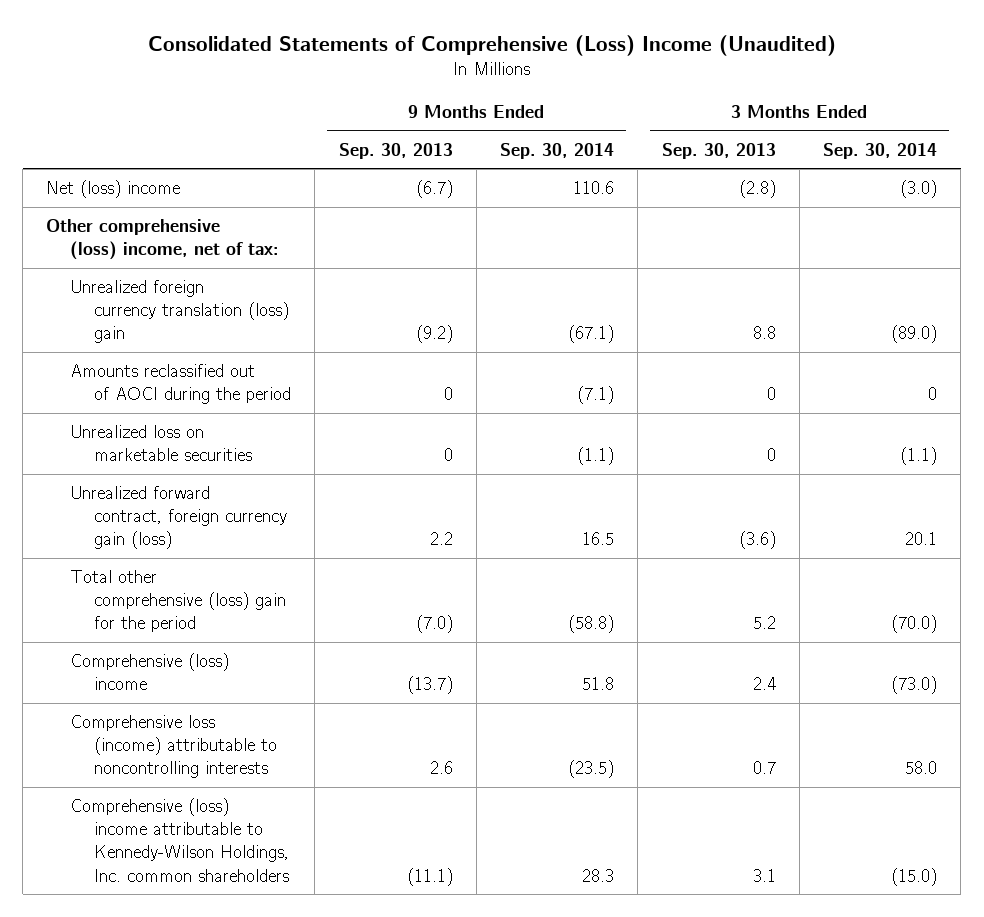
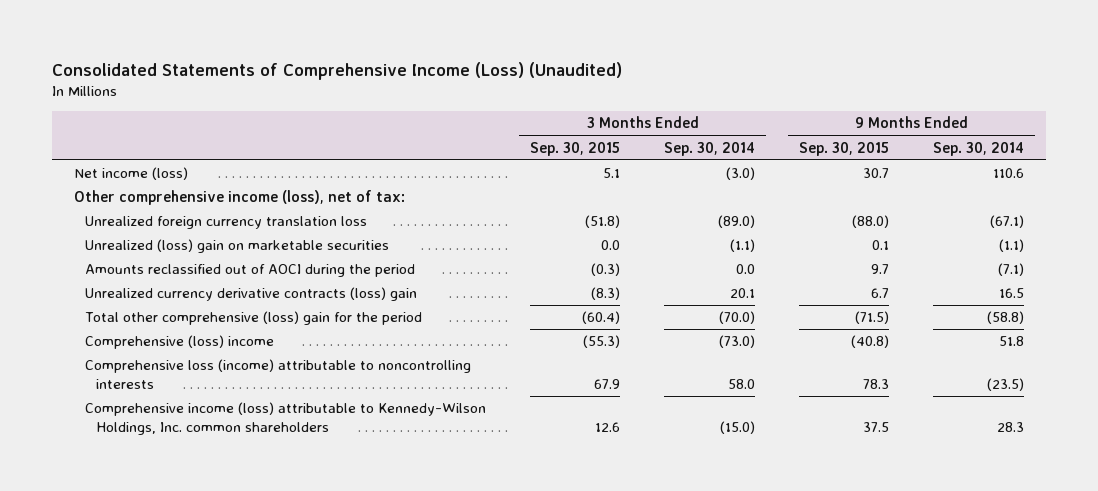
- Consolidated Statements of Comprehensive (Loss) Income (Unaudited)
+ Consolidated Statements of Comprehensive Income (Loss) (Unaudited)
- | 9 Months Ended Sep. 30, 2013 | 9 Months Ended Sep. 30, 2014 | 3 Months Ended Sep. 30, 2013 | 3 Months Ended Sep. 30, 2014
+ | 3 Months Ended Sep. 30, 2015 | 3 Months Ended Sep. 30, 2014 | 9 Months Ended Sep. 30, 2015 | 9 Months Ended Sep. 30, 2014
- Net (loss) income | (6.7) | 110.6 | (2.8) | (3.0)
- Other comprehensive (loss) income, net of tax:
- Unrealized foreign currency translation (loss) gain | (9.2) | (67.1) | 8.8 | (89.0)
- Amounts reclassified out of AOCI during the period | 0 | (7.1) | 0 | 0
- Unrealized loss on marketable securities | 0 | (1.1) | 0 | (1.1)
- Unrealized forward contract, foreign currency gain (loss) | 2.2 | 16.5 | (3.6) | 20.1
+ Net income (loss) | 5.1 | (3.0) | 30.7 | 110.6
+ Other comprehensive income (loss), net of tax:
+ Unrealized foreign currency translation loss | (51.8) | (89.0) | (88.0) | (67.1)
+ Unrealized (loss) gain on marketable securities | 0.0 | (1.1) | 0.1 | (1.1)
+ Amounts reclassified out of AOCI during the period | (0.3) | 0.0 | 9.7 | (7.1)
+ Unrealized currency derivative contracts (loss) gain | (8.3) | 20.1 | 6.7 | 16.5
- Comprehensive (loss) income attributable to Kennedy-Wilson Holdings, Inc. common shareholders | (11.1) | 28.3 | 3.1 | (15.0)
+ Comprehensive income (loss) attributable to Kennedy-Wilson Holdings, Inc. common shareholders | 12.6 | (15.0) | 37.5 | 28.3

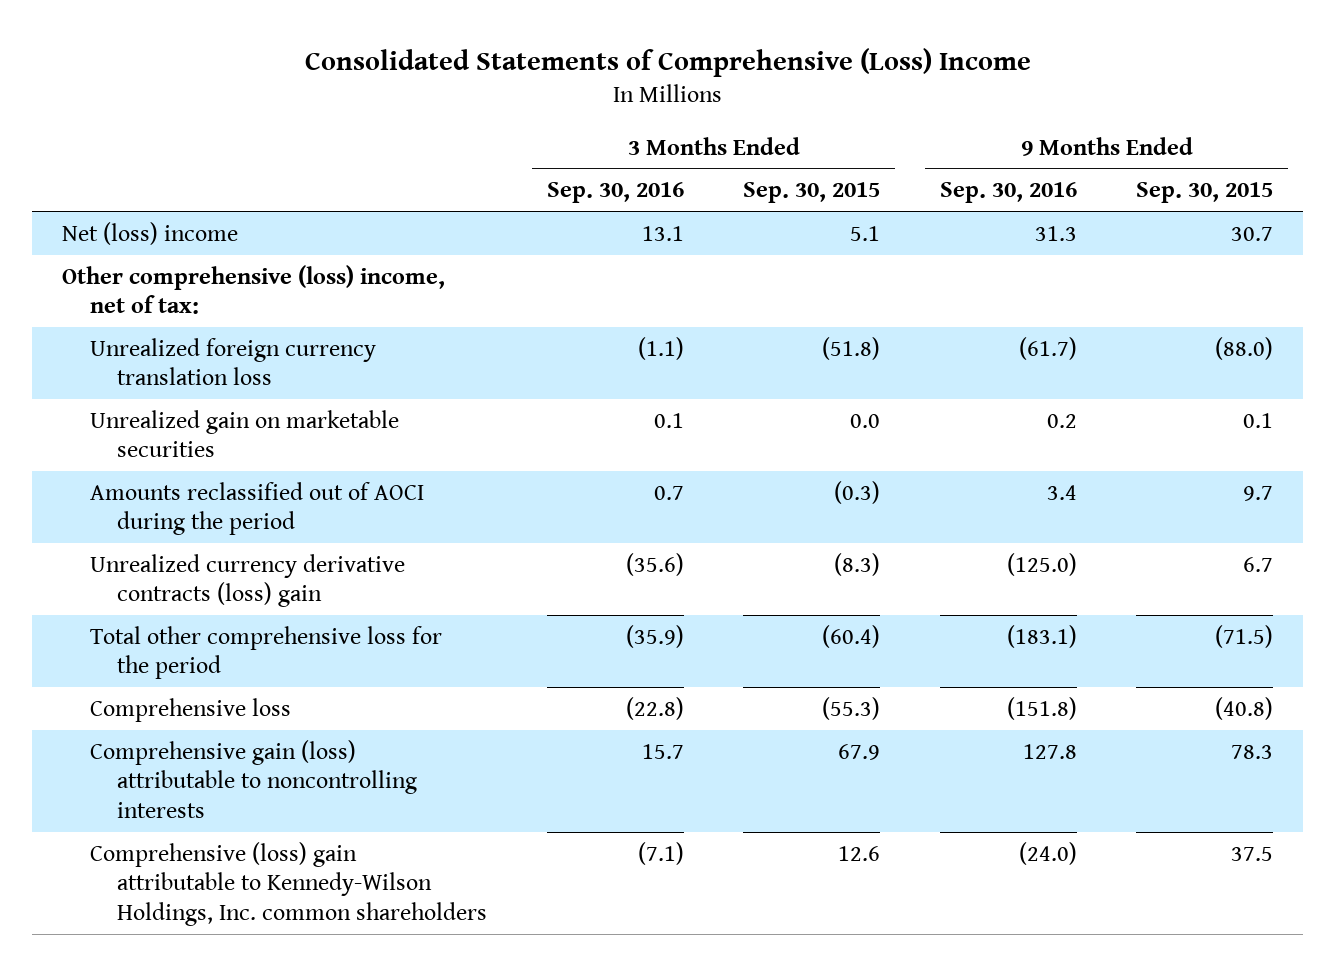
- Consolidated Statements of Comprehensive Income (Loss) (Unaudited)
+ Consolidated Statements of Comprehensive (Loss) Income
- | 3 Months Ended Sep. 30, 2015 | 3 Months Ended Sep. 30, 2014 | 9 Months Ended Sep. 30, 2015 | 9 Months Ended Sep. 30, 2014
+ | 3 Months Ended Sep. 30, 2016 | 3 Months Ended Sep. 30, 2015 | 9 Months Ended Sep. 30, 2016 | 9 Months Ended Sep. 30, 2015
- Net income (loss) | 5.1 | (3.0) | 30.7 | 110.6
- Other comprehensive income (loss), net of tax:
+ Net (loss) income | 13.1 | 5.1 | 31.3 | 30.7
+ Other comprehensive (loss) income, net of tax:
- Unrealized (loss) gain on marketable securities | 0.0 | (1.1) | 0.1 | (1.1)
+ Unrealized gain on marketable securities | 0.1 | 0.0 | 0.2 | 0.1
- Total other comprehensive (loss) gain for the period | (60.4) | (70.0) | (71.5) | (58.8)
- Comprehensive (loss) income | (55.3) | (73.0) | (40.8) | 51.8
- Comprehensive loss (income) attributable to noncontrolling interests | 67.9 | 58.0 | 78.3 | (23.5)
- Comprehensive income (loss) attributable to Kennedy-Wilson Holdings, Inc. common shareholders | 12.6 | (15.0) | 37.5 | 28.3
+ Total other comprehensive loss for the period | (35.9) | (60.4) | (183.1) | (71.5)
+ Comprehensive loss | (22.8) | (55.3) | (151.8) | (40.8)
+ Comprehensive gain (loss) attributable to noncontrolling interests | 15.7 | 67.9 | 127.8 | 78.3
+ Comprehensive (loss) gain attributable to Kennedy-Wilson Holdings, Inc. common shareholders | (7.1) | 12.6 | (24.0) | 37.5

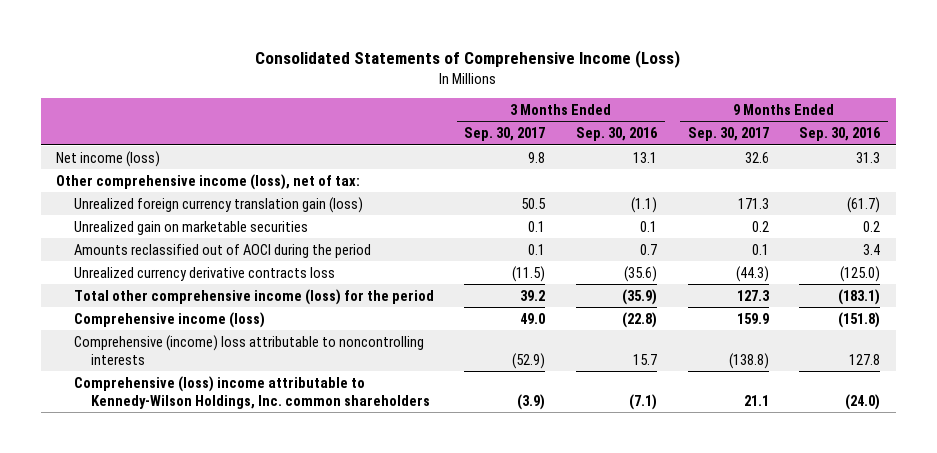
- Consolidated Statements of Comprehensive (Loss) Income
+ Consolidated Statements of Comprehensive Income (Loss)
- | 3 Months Ended Sep. 30, 2016 | 3 Months Ended Sep. 30, 2015 | 9 Months Ended Sep. 30, 2016 | 9 Months Ended Sep. 30, 2015
+ | 3 Months Ended Sep. 30, 2017 | 3 Months Ended Sep. 30, 2016 | 9 Months Ended Sep. 30, 2017 | 9 Months Ended Sep. 30, 2016
- Net (loss) income | 13.1 | 5.1 | 31.3 | 30.7
- Other comprehensive (loss) income, net of tax:
- Unrealized foreign currency translation loss | (1.1) | (51.8) | (61.7) | (88.0)
+ Net income (loss) | 9.8 | 13.1 | 32.6 | 31.3
+ Other comprehensive income (loss), net of tax:
+ Unrealized foreign currency translation gain (loss) | 50.5 | (1.1) | 171.3 | (61.7)
- Unrealized currency derivative contracts (loss) gain | (35.6) | (8.3) | (125.0) | 6.7
- Total other comprehensive loss for the period | (35.9) | (60.4) | (183.1) | (71.5)
- Comprehensive loss | (22.8) | (55.3) | (151.8) | (40.8)
- Comprehensive gain (loss) attributable to noncontrolling interests | 15.7 | 67.9 | 127.8 | 78.3
- Comprehensive (loss) gain attributable to Kennedy-Wilson Holdings, Inc. common shareholders | (7.1) | 12.6 | (24.0) | 37.5
+ Unrealized currency derivative contracts loss | (11.5) | (35.6) | (44.3) | (125.0)
+ Total other comprehensive income (loss) for the period | 39.2 | (35.9) | 127.3 | (183.1)
+ Comprehensive income (loss) | 49.0 | (22.8) | 159.9 | (151.8)
+ Comprehensive (income) loss attributable to noncontrolling interests | (52.9) | 15.7 | (138.8) | 127.8
+ Comprehensive (loss) income attributable to Kennedy-Wilson Holdings, Inc. common shareholders | (3.9) | (7.1) | 21.1 | (24.0)

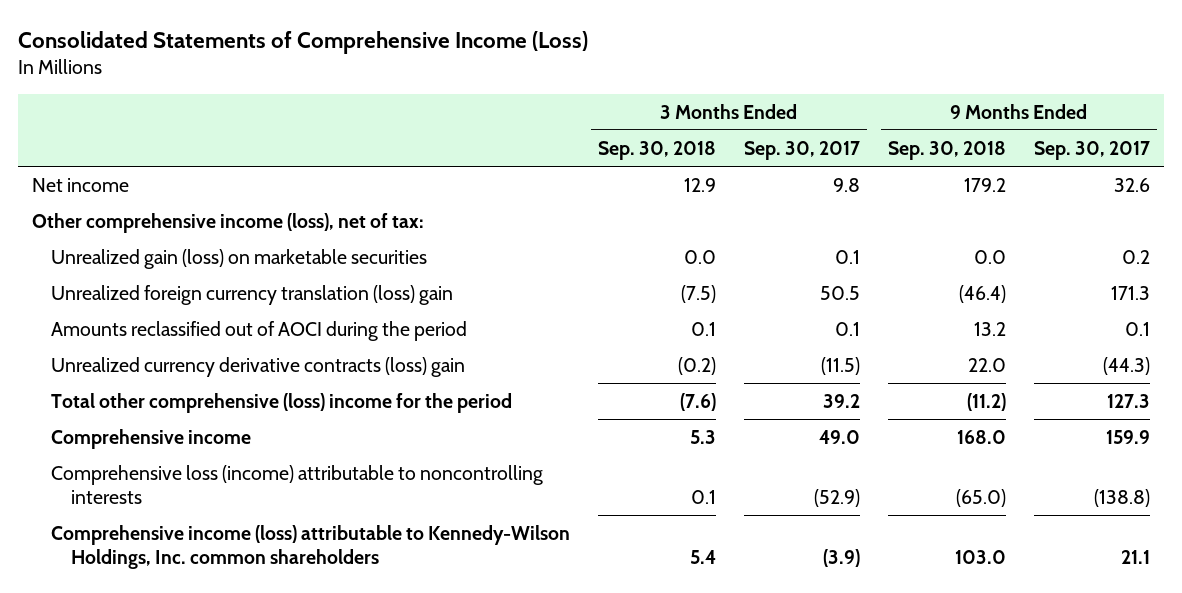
- | 3 Months Ended Sep. 30, 2017 | 3 Months Ended Sep. 30, 2016 | 9 Months Ended Sep. 30, 2017 | 9 Months Ended Sep. 30, 2016
+ | 3 Months Ended Sep. 30, 2018 | 3 Months Ended Sep. 30, 2017 | 9 Months Ended Sep. 30, 2018 | 9 Months Ended Sep. 30, 2017
- Net income (loss) | 9.8 | 13.1 | 32.6 | 31.3
+ Net income | 12.9 | 9.8 | 179.2 | 32.6
- Unrealized foreign currency translation gain (loss) | 50.5 | (1.1) | 171.3 | (61.7)
- Unrealized gain on marketable securities | 0.1 | 0.1 | 0.2 | 0.2
+ Unrealized gain (loss) on marketable securities | 0.0 | 0.1 | 0.0 | 0.2
+ Unrealized foreign currency translation (loss) gain | (7.5) | 50.5 | (46.4) | 171.3
- Unrealized currency derivative contracts loss | (11.5) | (35.6) | (44.3) | (125.0)
- Total other comprehensive income (loss) for the period | 39.2 | (35.9) | 127.3 | (183.1)
- Comprehensive income (loss) | 49.0 | (22.8) | 159.9 | (151.8)
- Comprehensive (income) loss attributable to noncontrolling interests | (52.9) | 15.7 | (138.8) | 127.8
- Comprehensive (loss) income attributable to Kennedy-Wilson Holdings, Inc. common shareholders | (3.9) | (7.1) | 21.1 | (24.0)
+ Unrealized currency derivative contracts (loss) gain | (0.2) | (11.5) | 22.0 | (44.3)
+ Total other comprehensive (loss) income for the period | (7.6) | 39.2 | (11.2) | 127.3
+ Comprehensive income | 5.3 | 49.0 | 168.0 | 159.9
+ Comprehensive loss (income) attributable to noncontrolling interests | 0.1 | (52.9) | (65.0) | (138.8)
+ Comprehensive income (loss) attributable to Kennedy-Wilson Holdings, Inc. common shareholders | 5.4 | (3.9) | 103.0 | 21.1

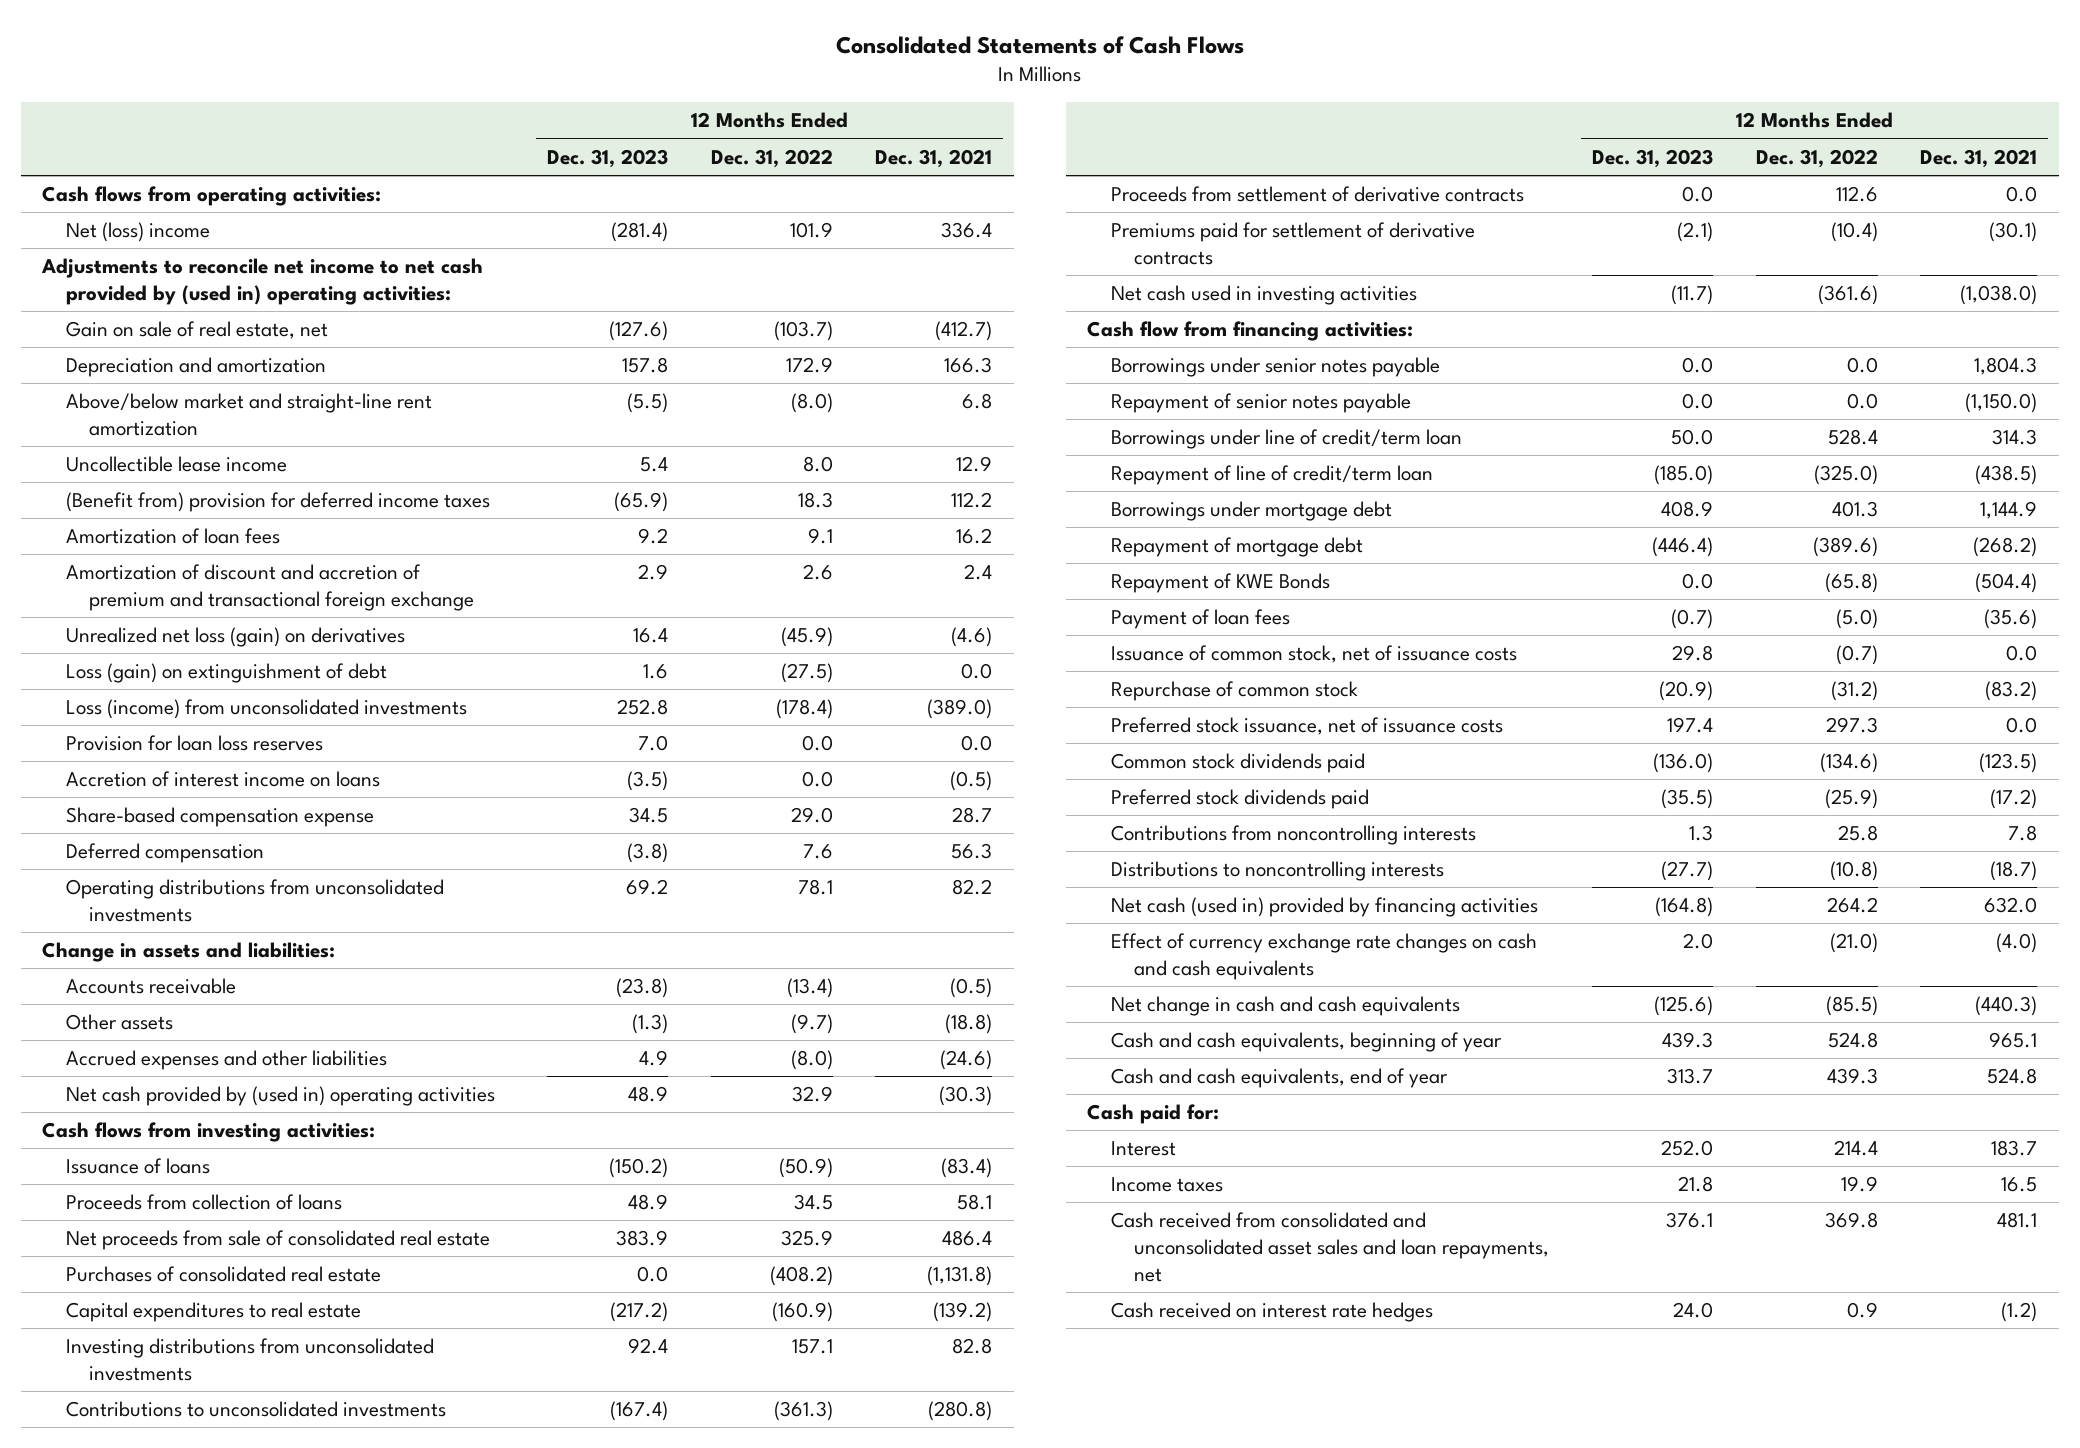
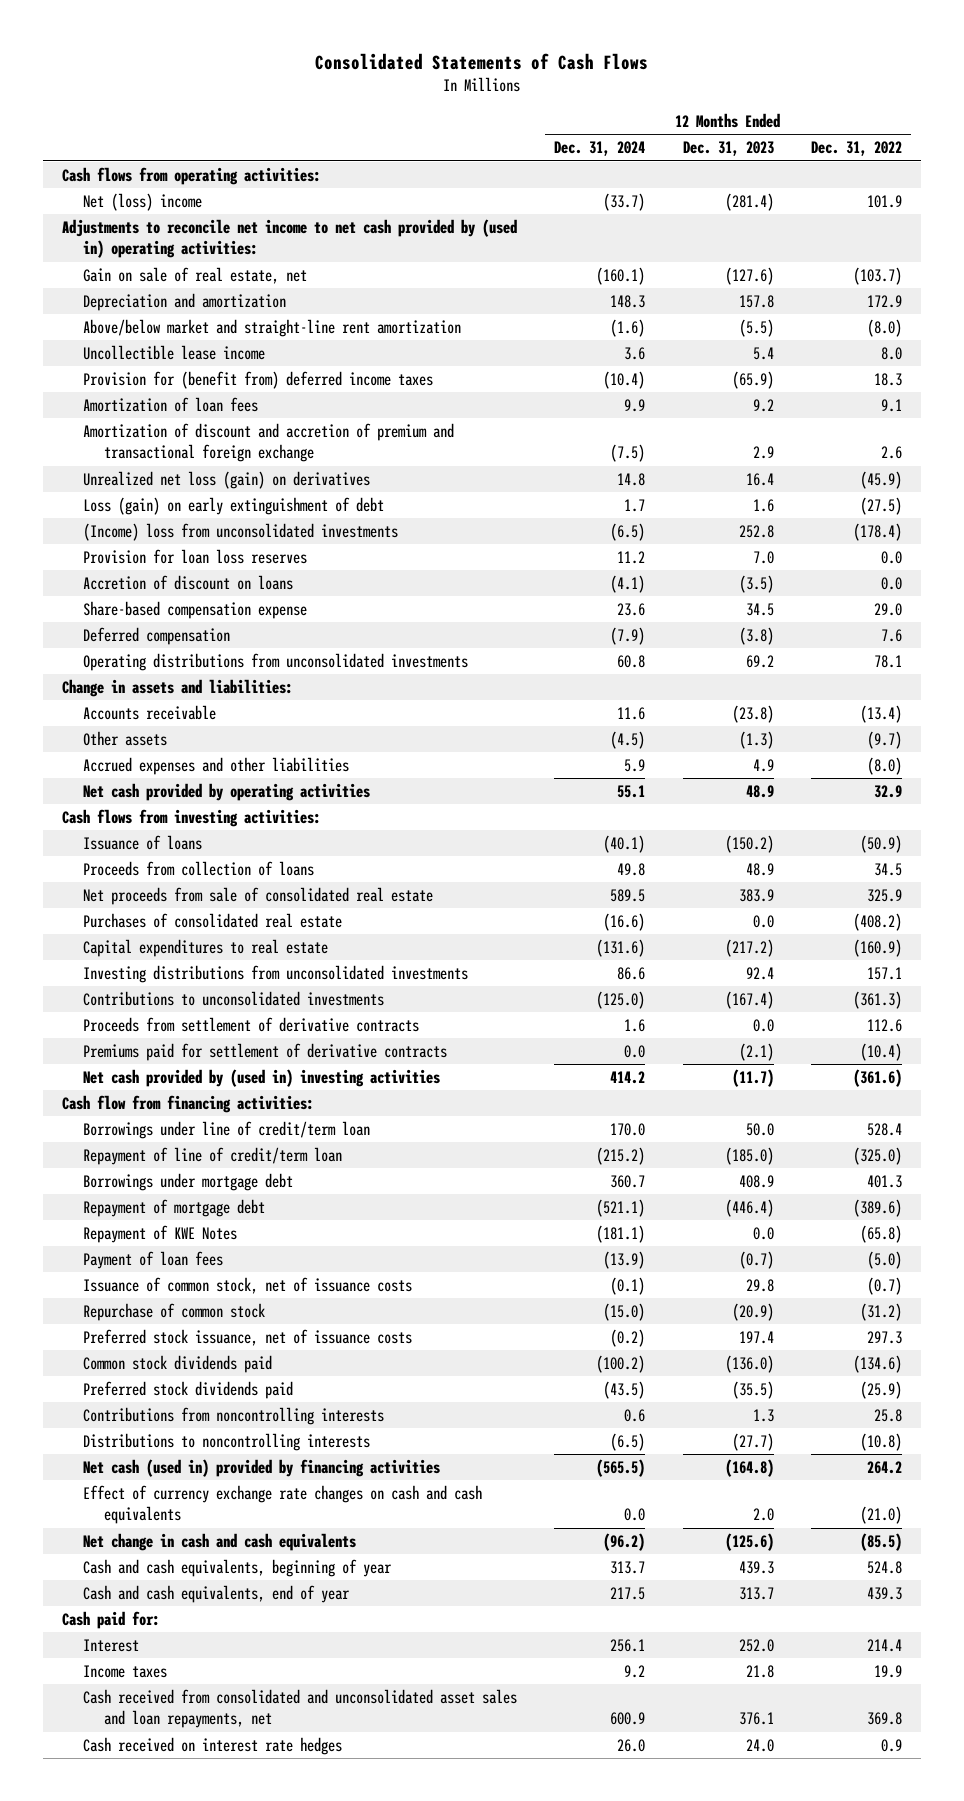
- | 12 Months Ended Dec. 31, 2023 | 12 Months Ended Dec. 31, 2022 | 12 Months Ended Dec. 31, 2021
+ | 12 Months Ended Dec. 31, 2024 | 12 Months Ended Dec. 31, 2023 | 12 Months Ended Dec. 31, 2022
- (Benefit from) provision for deferred income taxes | (65.9) | 18.3 | 112.2
+ Provision for (benefit from) deferred income taxes | (10.4) | (65.9) | 18.3
- Loss (gain) on extinguishment of debt | 1.6 | (27.5) | 0.0
- Loss (income) from unconsolidated investments | 252.8 | (178.4) | (389.0)
+ Loss (gain) on early extinguishment of debt | 1.7 | 1.6 | (27.5)
+ (Income) loss from unconsolidated investments | (6.5) | 252.8 | (178.4)
- Accretion of interest income on loans | (3.5) | 0.0 | (0.5)
+ Accretion of discount on loans | (4.1) | (3.5) | 0.0
- Net cash provided by (used in) operating activities | 48.9 | 32.9 | (30.3)
+ Net cash provided by operating activities | 55.1 | 48.9 | 32.9
- Net cash used in investing activities | (11.7) | (361.6) | (1,038.0)
+ Net cash provided by (used in) investing activities | 414.2 | (11.7) | (361.6)
- Borrowings under senior notes payable | 0.0 | 0.0 | 1,804.3
- Repayment of senior notes payable | 0.0 | 0.0 | (1,150.0)
- Repayment of KWE Bonds | 0.0 | (65.8) | (504.4)
+ Repayment of KWE Notes | (181.1) | 0.0 | (65.8)

